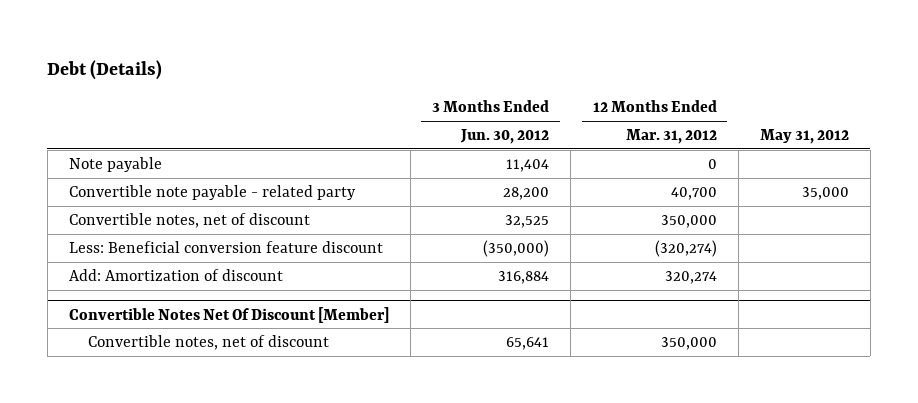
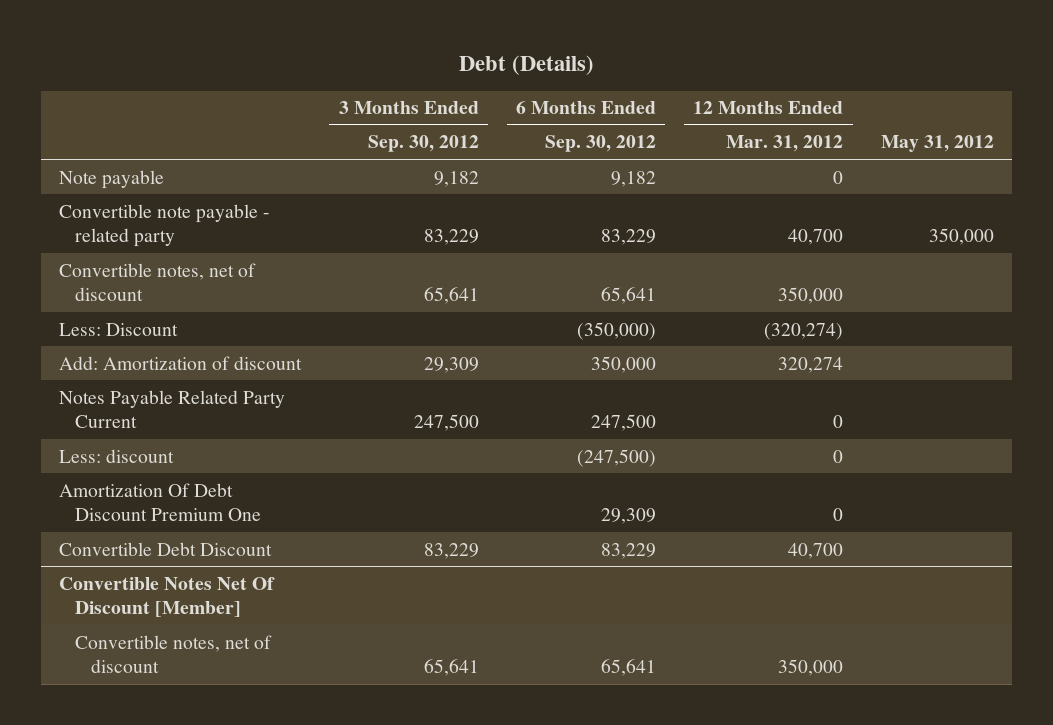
- | 3 Months Ended Jun. 30, 2012 | 12 Months Ended Mar. 31, 2012 | May 31, 2012
+ | 3 Months Ended Sep. 30, 2012 | 6 Months Ended Sep. 30, 2012 | 12 Months Ended Mar. 31, 2012 | May 31, 2012
- Convertible note payable - related party | 28,200 | 40,700 | 35,000
+ Convertible note payable - related party | 83,229 | 83,229 | 40,700 | 350,000
- Less: Beneficial conversion feature discount | (350,000) | (320,274) |
+ Less: Discount | | (350,000) | (320,274) |
+ Notes Payable Related Party Current | 247,500 | 247,500 | 0 |
+ Less: discount | | (247,500) | 0 |
+ Amortization Of Debt Discount Premium One | | 29,309 | 0 |
+ Convertible Debt Discount | 83,229 | 83,229 | 40,700 |

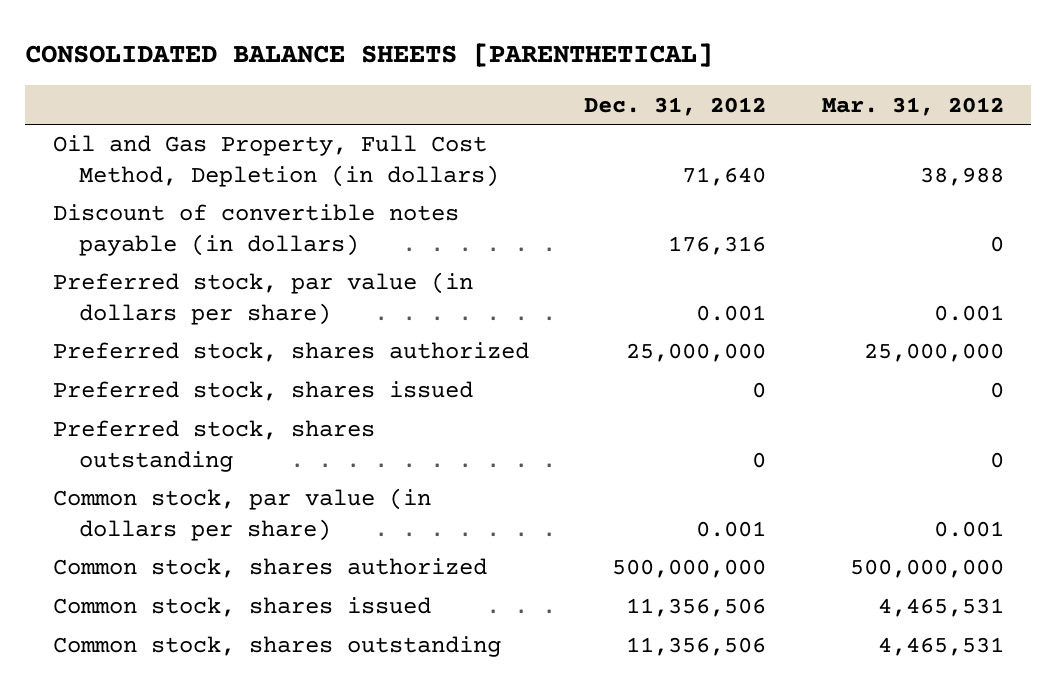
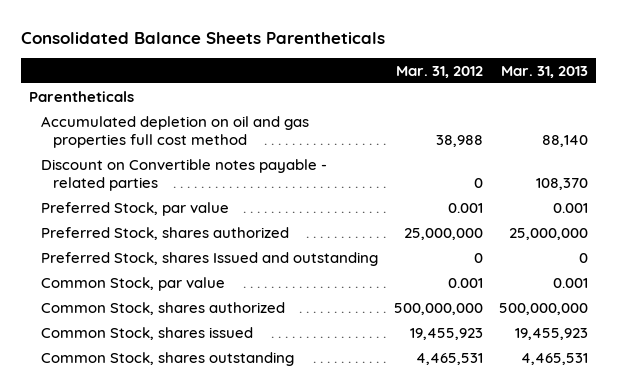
- CONSOLIDATED BALANCE SHEETS [PARENTHETICAL]
+ Consolidated Balance Sheets Parentheticals
- | Dec. 31, 2012 | Mar. 31, 2012
+ | Mar. 31, 2012 | Mar. 31, 2013
- Oil and Gas Property, Full Cost Method, Depletion (in dollars) | 71,640 | 38,988
- Discount of convertible notes payable (in dollars) | 176,316 | 0
- Preferred stock, par value (in dollars per share) | 0.001 | 0.001
- Preferred stock, shares authorized | 25,000,000 | 25,000,000
- Preferred stock, shares issued | 0 | 0
- Preferred stock, shares outstanding | 0 | 0
- Common stock, par value (in dollars per share) | 0.001 | 0.001
- Common stock, shares authorized | 500,000,000 | 500,000,000
- Common stock, shares issued | 11,356,506 | 4,465,531
- Common stock, shares outstanding | 11,356,506 | 4,465,531
+ Parentheticals
+ Accumulated depletion on oil and gas properties full cost method | 38,988 | 88,140
+ Discount on Convertible notes payable - related parties | 0 | 108,370
+ Preferred Stock, par value | 0.001 | 0.001
+ Preferred Stock, shares authorized | 25,000,000 | 25,000,000
+ Preferred Stock, shares Issued and outstanding | 0 | 0
+ Common Stock, par value | 0.001 | 0.001
+ Common Stock, shares authorized | 500,000,000 | 500,000,000
+ Common Stock, shares issued | 19,455,923 | 19,455,923
+ Common Stock, shares outstanding | 4,465,531 | 4,465,531

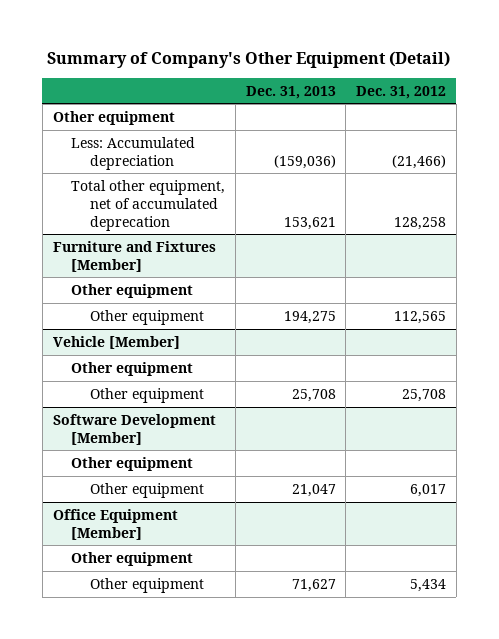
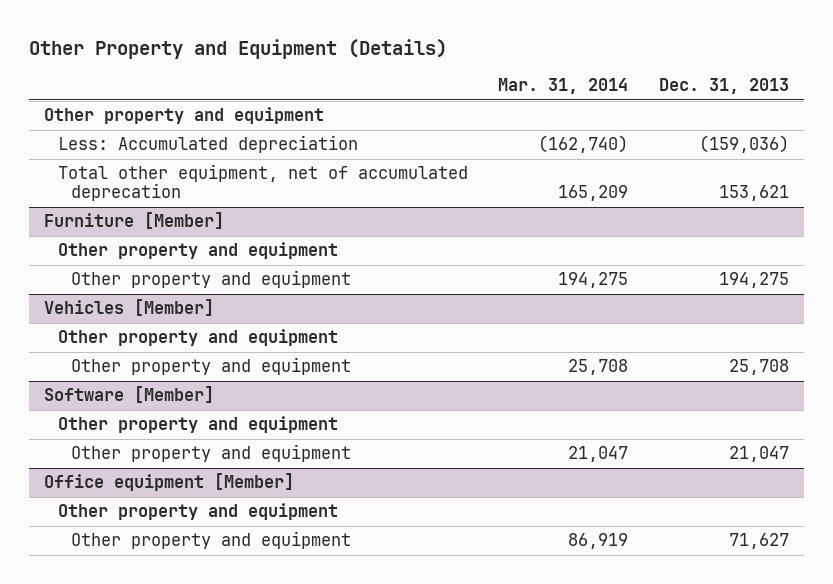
- Summary of Company's Other Equipment (Detail)
+ Other Property and Equipment (Details)
- | Dec. 31, 2013 | Dec. 31, 2012
+ | Mar. 31, 2014 | Dec. 31, 2013
- Other equipment
+ Other property and equipment
- Furniture and Fixtures [Member]
- Other equipment
- Other equipment | 194,275 | 112,565
- Vehicle [Member]
- Other equipment
- Other equipment | 25,708 | 25,708
- Software Development [Member]
- Other equipment
- Other equipment | 21,047 | 6,017
- Office Equipment [Member]
- Other equipment
- Other equipment | 71,627 | 5,434
+ Furniture [Member]
+ Other property and equipment
+ Other property and equipment | 194,275 | 194,275
+ Vehicles [Member]
+ Other property and equipment
+ Other property and equipment | 25,708 | 25,708
+ Software [Member]
+ Other property and equipment
+ Other property and equipment | 21,047 | 21,047
+ Office equipment [Member]
+ Other property and equipment
+ Other property and equipment | 86,919 | 71,627

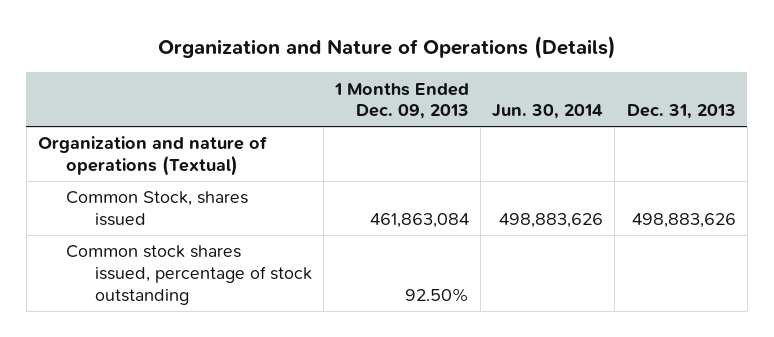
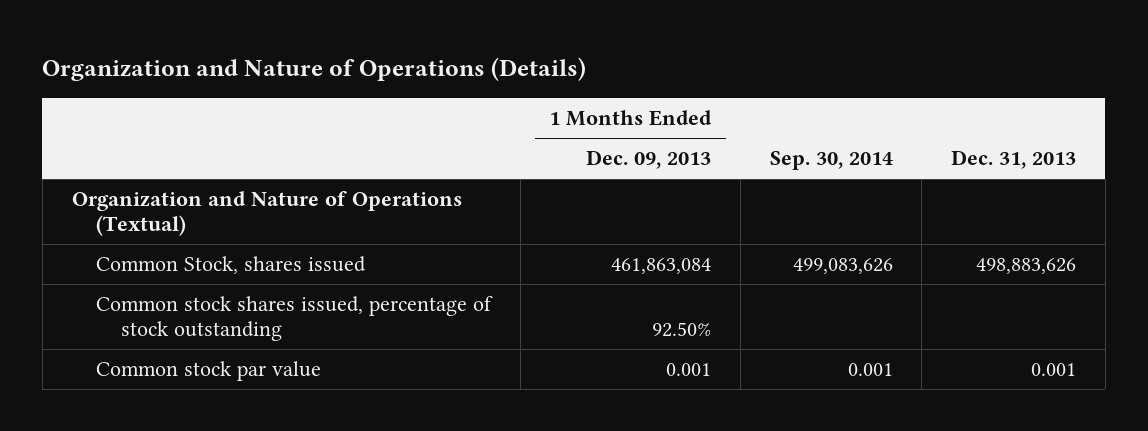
- | 1 Months Ended Dec. 09, 2013 | Jun. 30, 2014 | Dec. 31, 2013
+ | 1 Months Ended Dec. 09, 2013 | Sep. 30, 2014 | Dec. 31, 2013
- Organization and nature of operations (Textual)
+ Organization and Nature of Operations (Textual)
+ Common stock par value | 0.001 | 0.001 | 0.001

